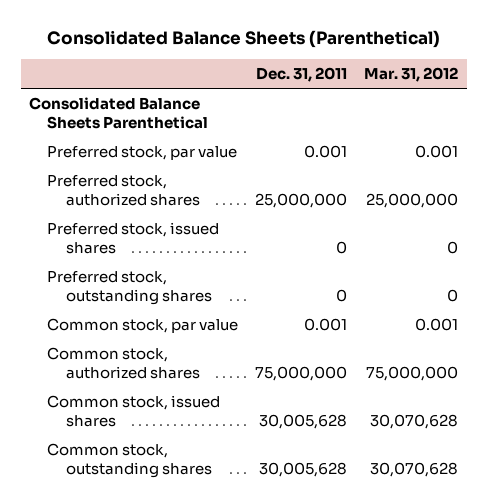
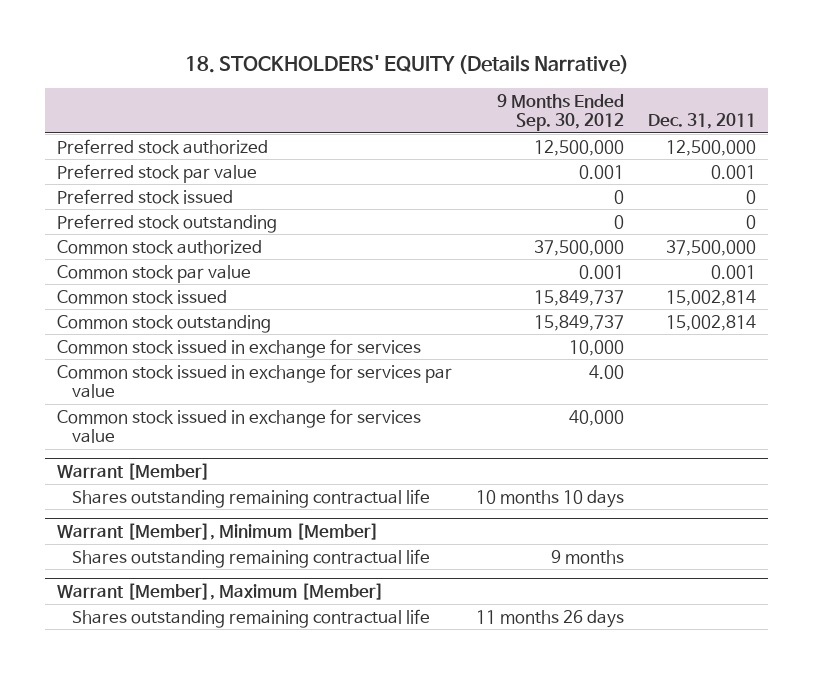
- Consolidated Balance Sheets (Parenthetical)
+ 18. STOCKHOLDERS' EQUITY (Details Narrative)
- | Dec. 31, 2011 | Mar. 31, 2012
+ | 9 Months Ended Sep. 30, 2012 | Dec. 31, 2011
- Consolidated Balance Sheets Parenthetical
- Preferred stock, par value | 0.001 | 0.001
- Preferred stock, authorized shares | 25,000,000 | 25,000,000
- Preferred stock, issued shares | 0 | 0
- Preferred stock, outstanding shares | 0 | 0
- Common stock, par value | 0.001 | 0.001
- Common stock, authorized shares | 75,000,000 | 75,000,000
- Common stock, issued shares | 30,005,628 | 30,070,628
- Common stock, outstanding shares | 30,005,628 | 30,070,628
+ Preferred stock authorized | 12,500,000 | 12,500,000
+ Preferred stock par value | 0.001 | 0.001
+ Preferred stock issued | 0 | 0
+ Preferred stock outstanding | 0 | 0
+ Common stock authorized | 37,500,000 | 37,500,000
+ Common stock par value | 0.001 | 0.001
+ Common stock issued | 15,849,737 | 15,002,814
+ Common stock outstanding | 15,849,737 | 15,002,814
+ Common stock issued in exchange for services | 10,000 |
+ Common stock issued in exchange for services par value | 4.00 |
+ Common stock issued in exchange for services value | 40,000 |
+ Warrant [Member]
+ Shares outstanding remaining contractual life | 10 months 10 days |
+ Warrant [Member], Minimum [Member]
+ Shares outstanding remaining contractual life | 9 months |
+ Warrant [Member], Maximum [Member]
+ Shares outstanding remaining contractual life | 11 months 26 days |

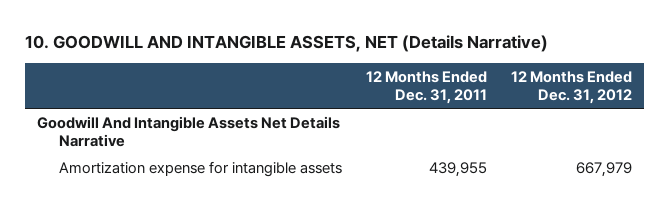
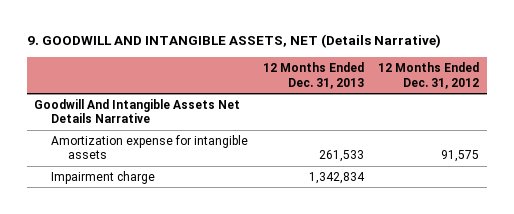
- 10. GOODWILL AND INTANGIBLE ASSETS, NET (Details Narrative)
+ 9. GOODWILL AND INTANGIBLE ASSETS, NET (Details Narrative)
- | 12 Months Ended Dec. 31, 2011 | 12 Months Ended Dec. 31, 2012
+ | 12 Months Ended Dec. 31, 2013 | 12 Months Ended Dec. 31, 2012
- Amortization expense for intangible assets | 439,955 | 667,979
+ Amortization expense for intangible assets | 261,533 | 91,575
+ Impairment charge | 1,342,834 |

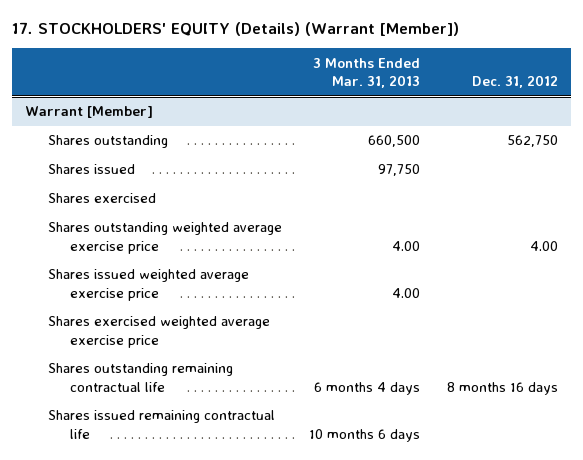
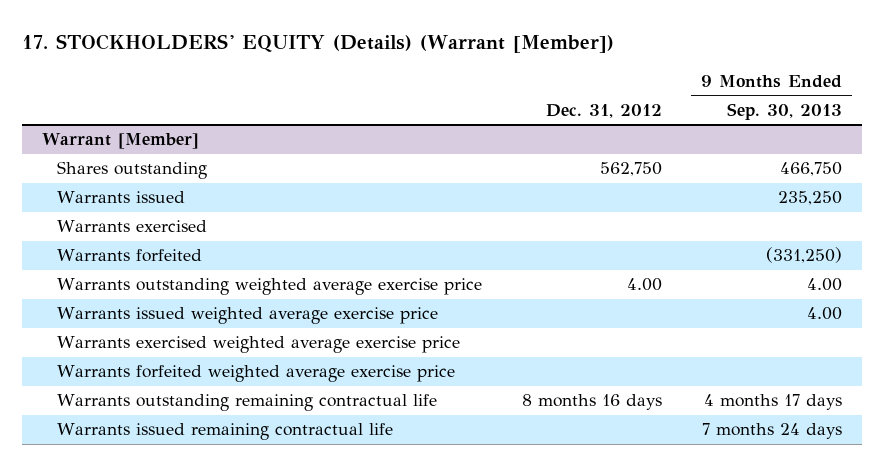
- | 3 Months Ended Mar. 31, 2013 | Dec. 31, 2012
+ | Dec. 31, 2012 | 9 Months Ended Sep. 30, 2013
@ Warrant [Member]
- Shares issued | 97,750 |
- Shares exercised
- Shares outstanding weighted average exercise price | 4.00 | 4.00
- Shares issued weighted average exercise price | 4.00 |
- Shares exercised weighted average exercise price
- Shares outstanding remaining contractual life | 6 months 4 days | 8 months 16 days
- Shares issued remaining contractual life | 10 months 6 days |
+ Warrants issued | | 235,250
+ Warrants exercised
+ Warrants forfeited | | (331,250)
+ Warrants outstanding weighted average exercise price | 4.00 | 4.00
+ Warrants issued weighted average exercise price | | 4.00
+ Warrants exercised weighted average exercise price
+ Warrants forfeited weighted average exercise price
+ Warrants outstanding remaining contractual life | 8 months 16 days | 4 months 17 days
+ Warrants issued remaining contractual life | | 7 months 24 days

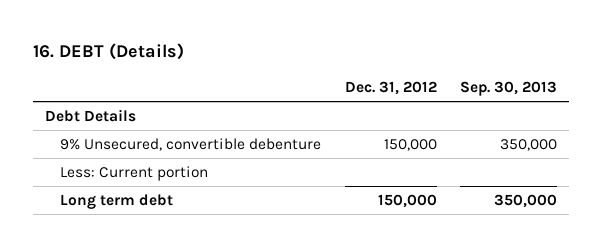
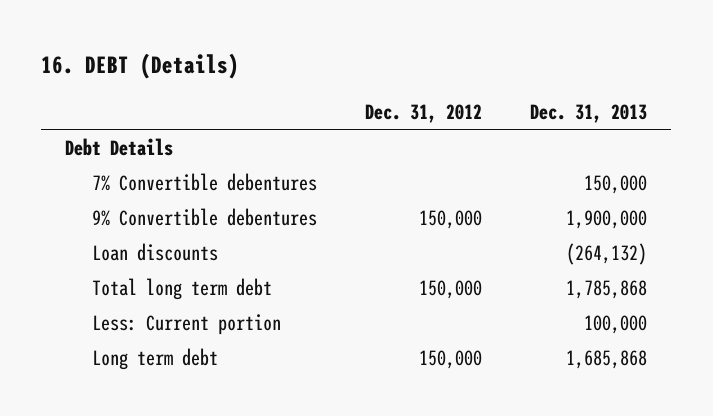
- | Dec. 31, 2012 | Sep. 30, 2013
+ | Dec. 31, 2012 | Dec. 31, 2013
- 9% Unsecured, convertible debenture | 150,000 | 350,000
+ 7% Convertible debentures | | 150,000
+ 9% Convertible debentures | 150,000 | 1,900,000
+ Loan discounts | | (264,132)
+ Total long term debt | 150,000 | 1,785,868

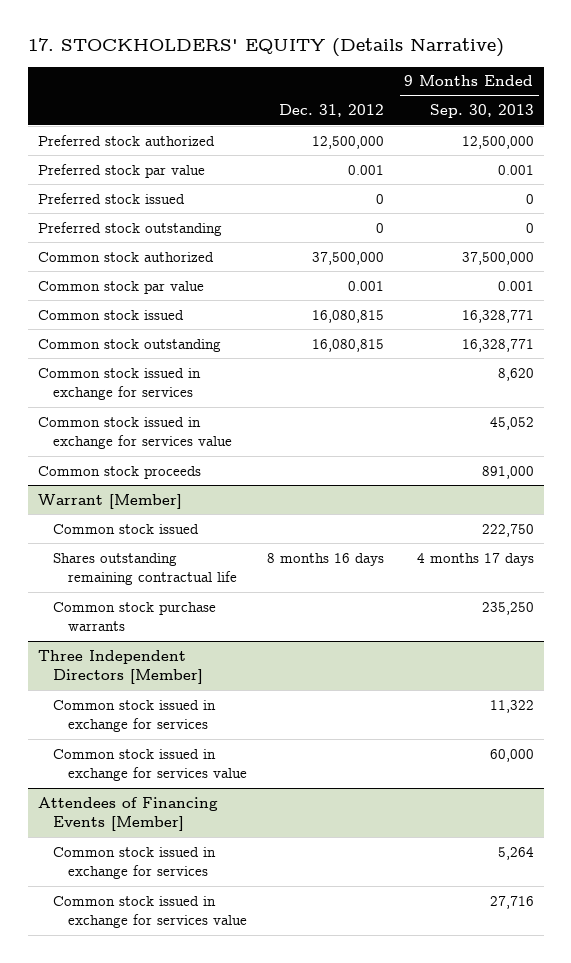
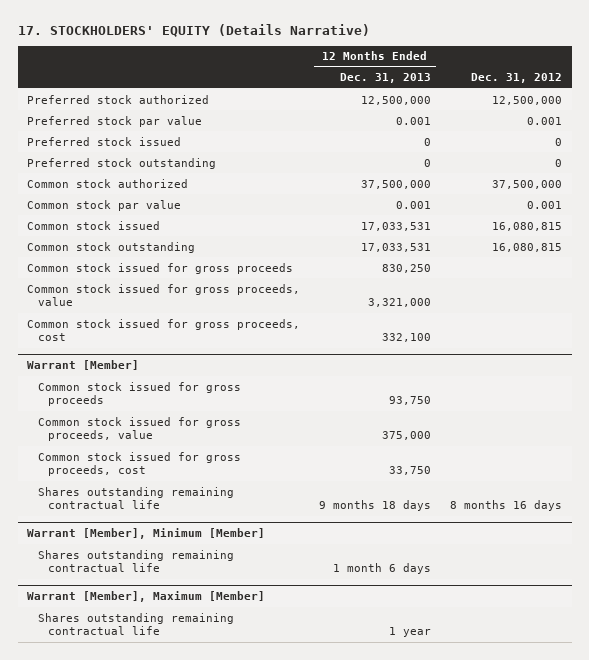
- | Dec. 31, 2012 | 9 Months Ended Sep. 30, 2013
+ | 12 Months Ended Dec. 31, 2013 | Dec. 31, 2012
- Common stock issued in exchange for services | | 8,620
- Common stock issued in exchange for services value | | 45,052
- Common stock proceeds | | 891,000
+ Common stock issued for gross proceeds | 830,250 |
+ Common stock issued for gross proceeds, value | 3,321,000 |
+ Common stock issued for gross proceeds, cost | 332,100 |
@ Warrant [Member]
- Common stock issued | | 222,750
+ Common stock issued for gross proceeds | 93,750 |
+ Common stock issued for gross proceeds, value | 375,000 |
+ Common stock issued for gross proceeds, cost | 33,750 |
- Common stock purchase warrants | | 235,250
- Three Independent Directors [Member]
- Common stock issued in exchange for services | | 11,322
- Common stock issued in exchange for services value | | 60,000
- Attendees of Financing Events [Member]
- Common stock issued in exchange for services | | 5,264
- Common stock issued in exchange for services value | | 27,716
+ Warrant [Member], Minimum [Member]
+ Shares outstanding remaining contractual life | 1 month 6 days |
+ Warrant [Member], Maximum [Member]
+ Shares outstanding remaining contractual life | 1 year |

